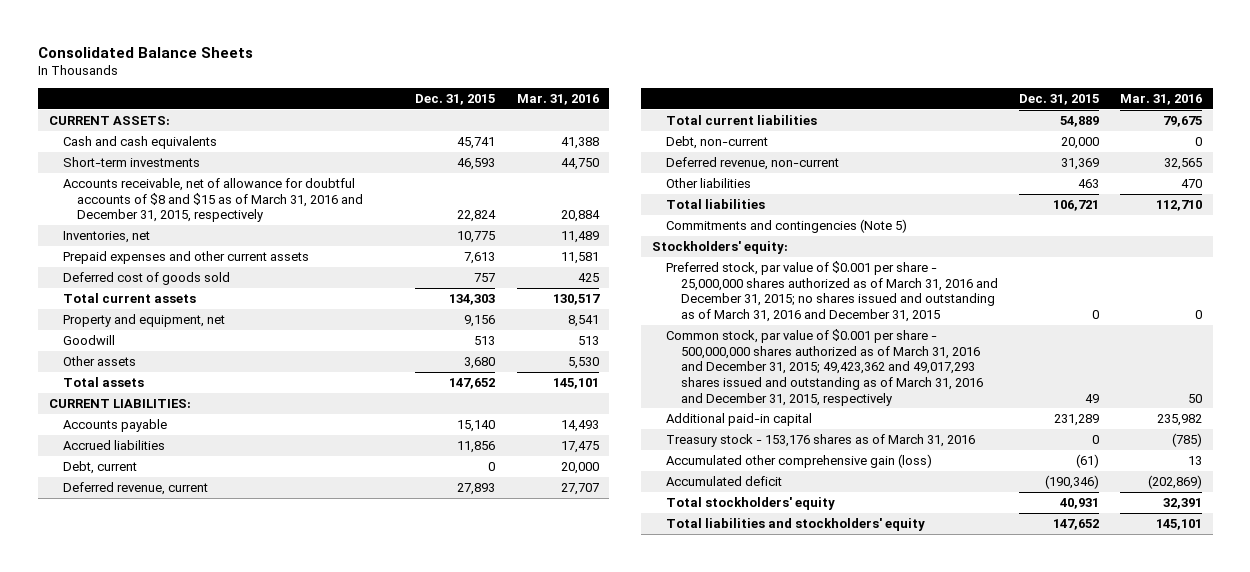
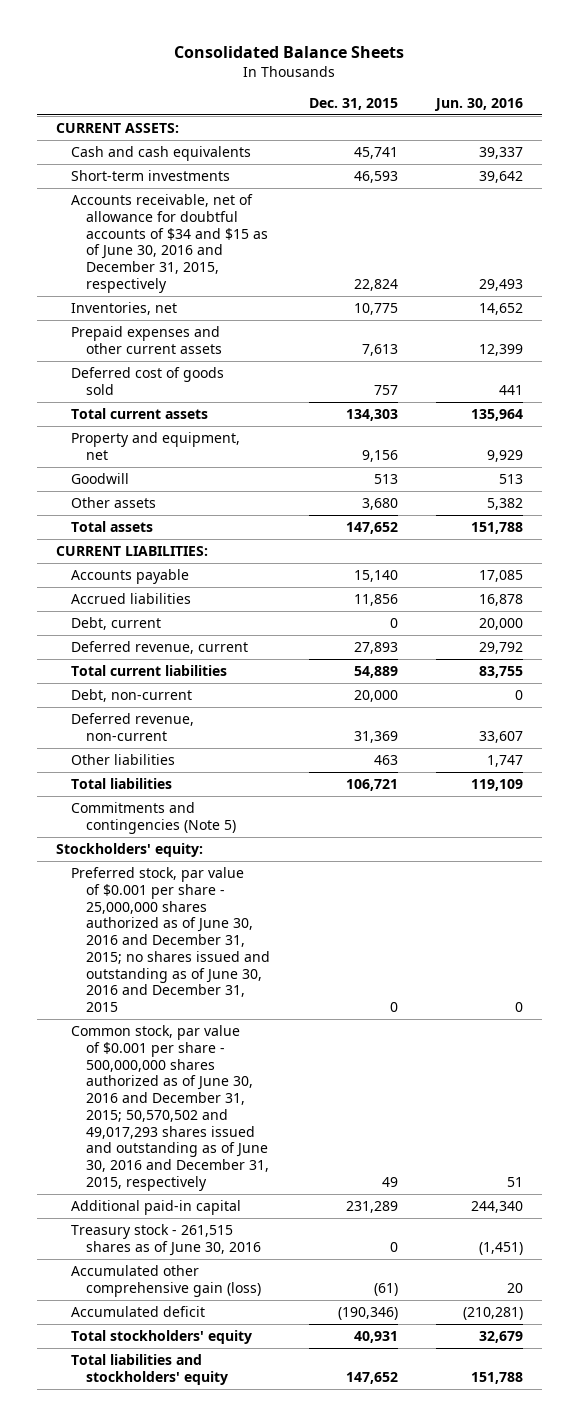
- | Dec. 31, 2015 | Mar. 31, 2016
+ | Dec. 31, 2015 | Jun. 30, 2016
- Accounts receivable, net of allowance for doubtful accounts of $8 and $15 as of March 31, 2016 and December 31, 2015, respectively | 22,824 | 20,884
+ Accounts receivable, net of allowance for doubtful accounts of $34 and $15 as of June 30, 2016 and December 31, 2015, respectively | 22,824 | 29,493
- Preferred stock, par value of $0.001 per share - 25,000,000 shares authorized as of March 31, 2016 and December 31, 2015; no shares issued and outstanding as of March 31, 2016 and December 31, 2015 | 0 | 0
- Common stock, par value of $0.001 per share - 500,000,000 shares authorized as of March 31, 2016 and December 31, 2015; 49,423,362 and 49,017,293 shares issued and outstanding as of March 31, 2016 and December 31, 2015, respectively | 49 | 50
+ Preferred stock, par value of $0.001 per share - 25,000,000 shares authorized as of June 30, 2016 and December 31, 2015; no shares issued and outstanding as of June 30, 2016 and December 31, 2015 | 0 | 0
+ Common stock, par value of $0.001 per share - 500,000,000 shares authorized as of June 30, 2016 and December 31, 2015; 50,570,502 and 49,017,293 shares issued and outstanding as of June 30, 2016 and December 31, 2015, respectively | 49 | 51
- Treasury stock - 153,176 shares as of March 31, 2016 | 0 | (785)
+ Treasury stock - 261,515 shares as of June 30, 2016 | 0 | (1,451)

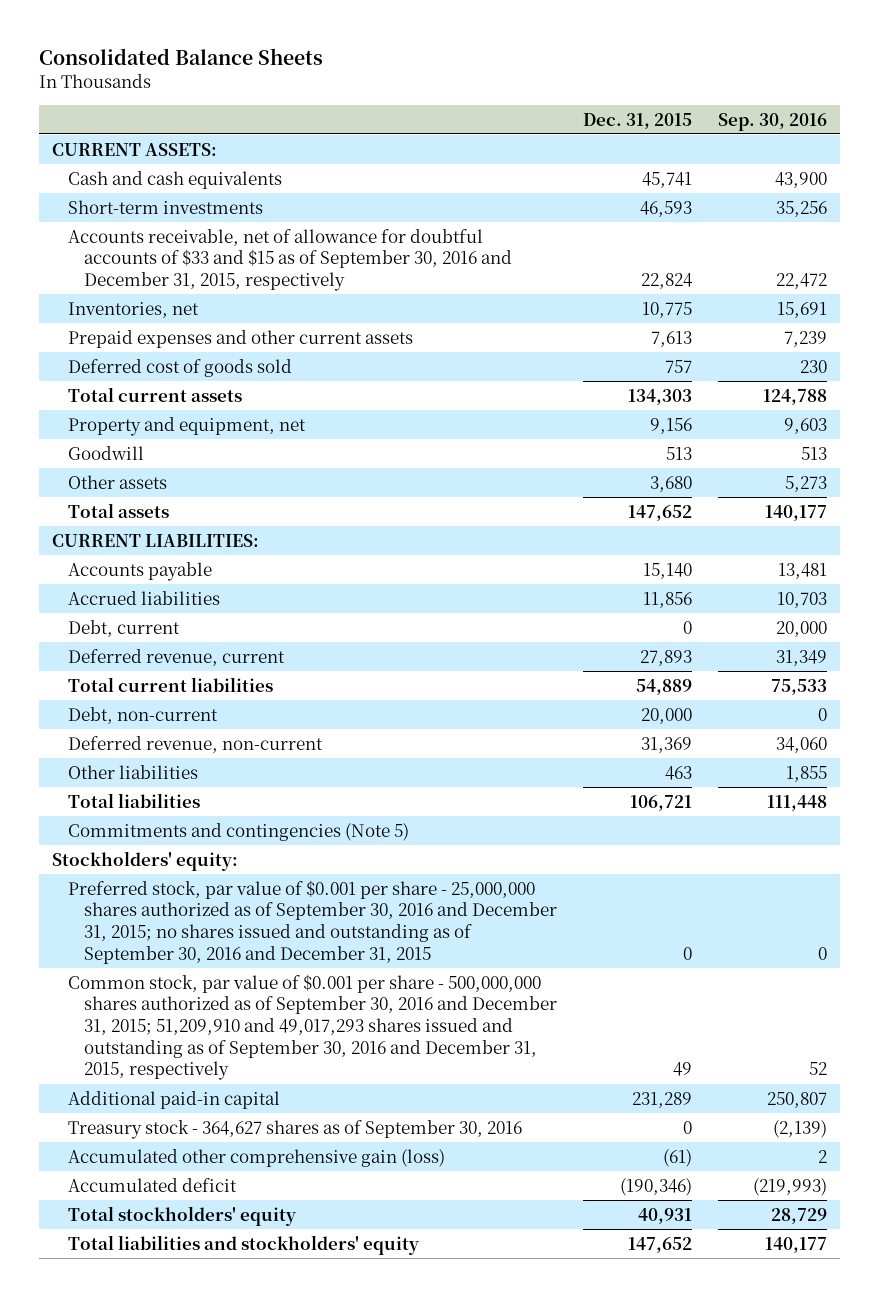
- | Dec. 31, 2015 | Jun. 30, 2016
+ | Dec. 31, 2015 | Sep. 30, 2016
- Accounts receivable, net of allowance for doubtful accounts of $34 and $15 as of June 30, 2016 and December 31, 2015, respectively | 22,824 | 29,493
+ Accounts receivable, net of allowance for doubtful accounts of $33 and $15 as of September 30, 2016 and December 31, 2015, respectively | 22,824 | 22,472
- Preferred stock, par value of $0.001 per share - 25,000,000 shares authorized as of June 30, 2016 and December 31, 2015; no shares issued and outstanding as of June 30, 2016 and December 31, 2015 | 0 | 0
- Common stock, par value of $0.001 per share - 500,000,000 shares authorized as of June 30, 2016 and December 31, 2015; 50,570,502 and 49,017,293 shares issued and outstanding as of June 30, 2016 and December 31, 2015, respectively | 49 | 51
+ Preferred stock, par value of $0.001 per share - 25,000,000 shares authorized as of September 30, 2016 and December 31, 2015; no shares issued and outstanding as of September 30, 2016 and December 31, 2015 | 0 | 0
+ Common stock, par value of $0.001 per share - 500,000,000 shares authorized as of September 30, 2016 and December 31, 2015; 51,209,910 and 49,017,293 shares issued and outstanding as of September 30, 2016 and December 31, 2015, respectively | 49 | 52
- Treasury stock - 261,515 shares as of June 30, 2016 | 0 | (1,451)
+ Treasury stock - 364,627 shares as of September 30, 2016 | 0 | (2,139)

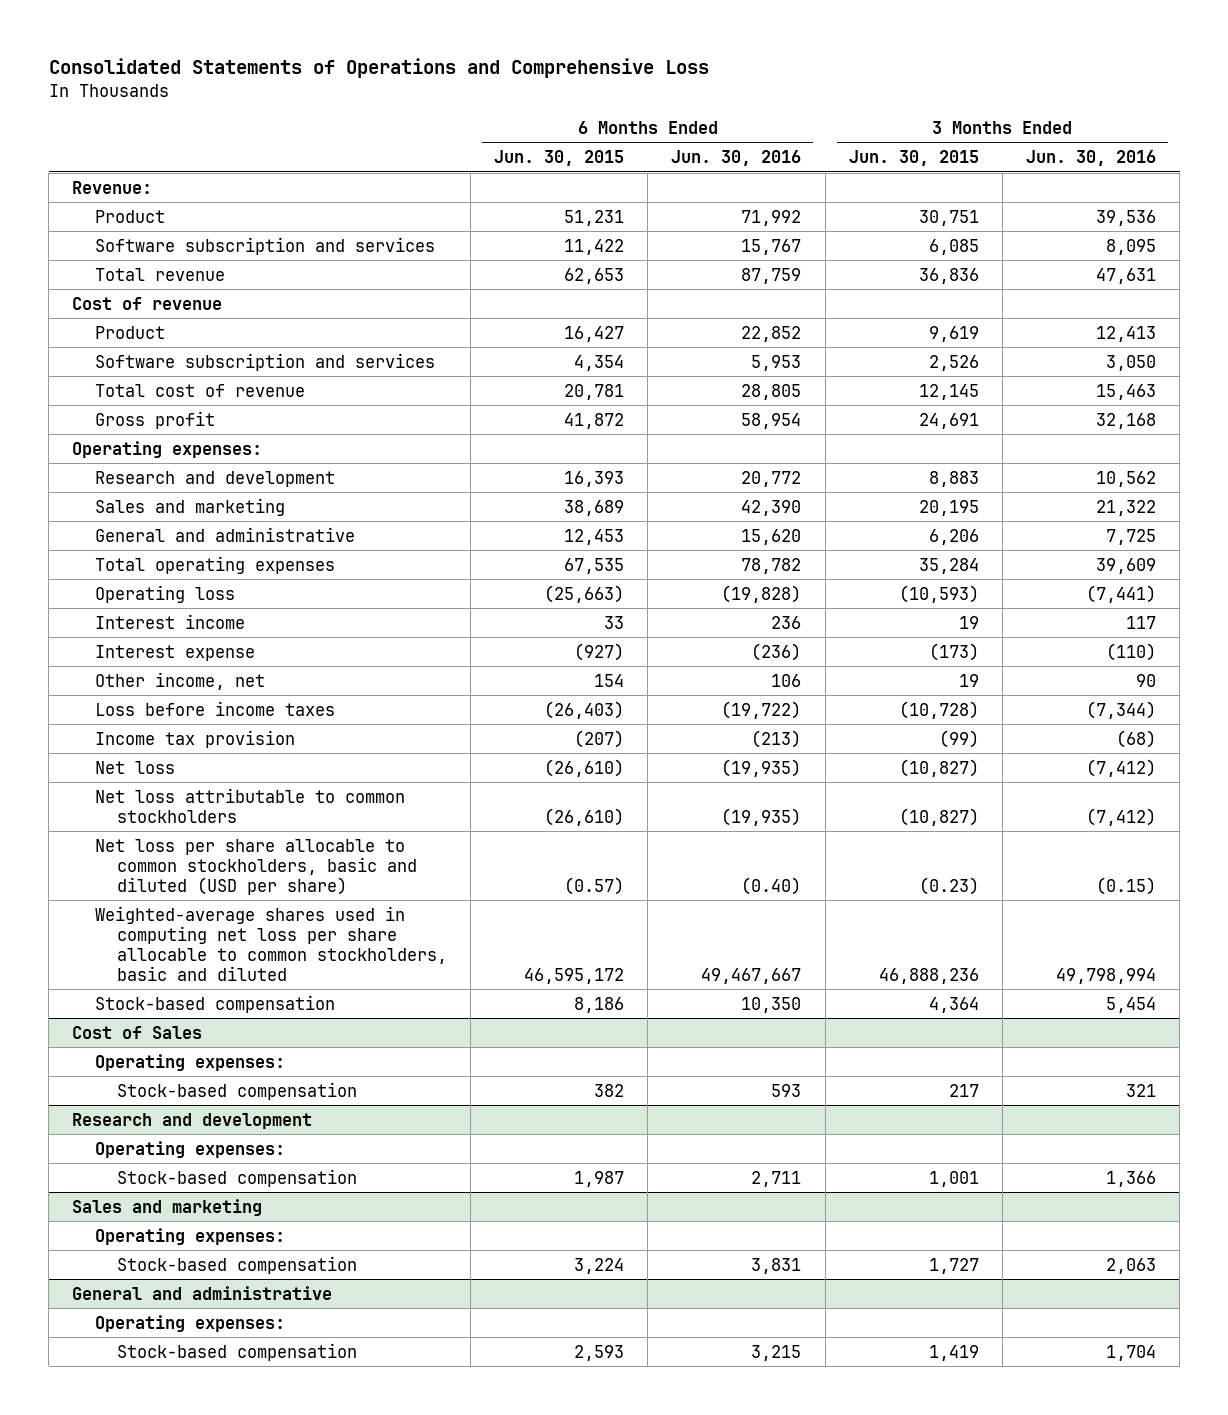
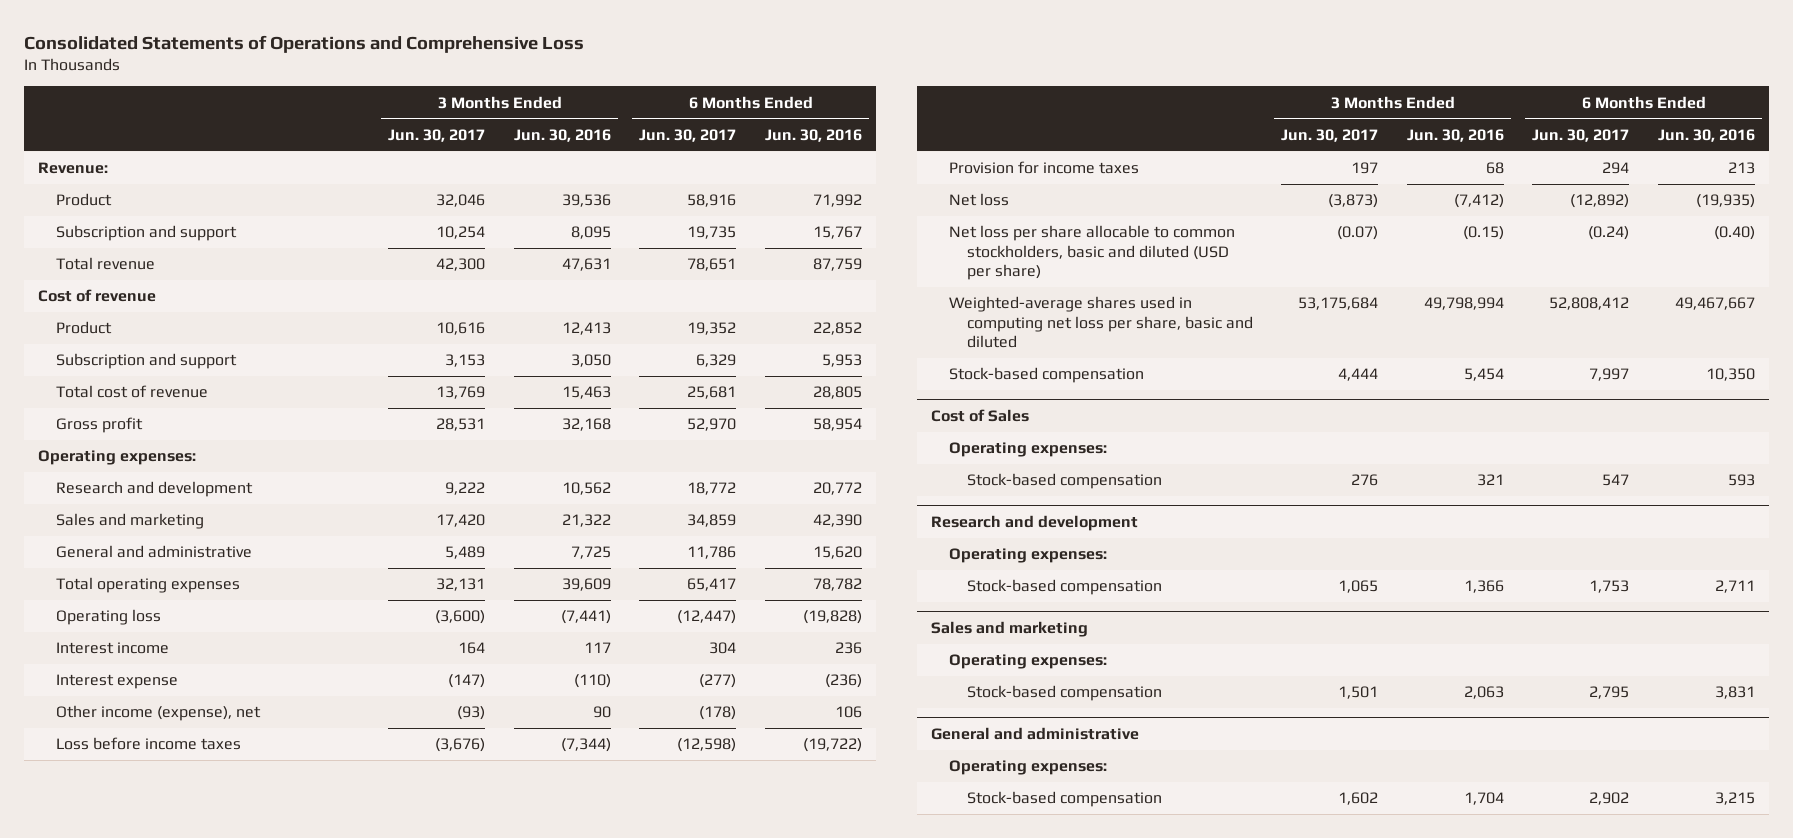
- | 6 Months Ended Jun. 30, 2015 | 6 Months Ended Jun. 30, 2016 | 3 Months Ended Jun. 30, 2015 | 3 Months Ended Jun. 30, 2016
+ | 3 Months Ended Jun. 30, 2017 | 3 Months Ended Jun. 30, 2016 | 6 Months Ended Jun. 30, 2017 | 6 Months Ended Jun. 30, 2016
- Software subscription and services | 11,422 | 15,767 | 6,085 | 8,095
+ Subscription and support | 10,254 | 8,095 | 19,735 | 15,767
- Software subscription and services | 4,354 | 5,953 | 2,526 | 3,050
+ Subscription and support | 3,153 | 3,050 | 6,329 | 5,953
- Other income, net | 154 | 106 | 19 | 90
+ Other income (expense), net | (93) | 90 | (178) | 106
- Income tax provision | (207) | (213) | (99) | (68)
+ Provision for income taxes | 197 | 68 | 294 | 213
- Net loss attributable to common stockholders | (26,610) | (19,935) | (10,827) | (7,412)
- Weighted-average shares used in computing net loss per share allocable to common stockholders, basic and diluted | 46,595,172 | 49,467,667 | 46,888,236 | 49,798,994
+ Weighted-average shares used in computing net loss per share, basic and diluted | 53,175,684 | 49,798,994 | 52,808,412 | 49,467,667

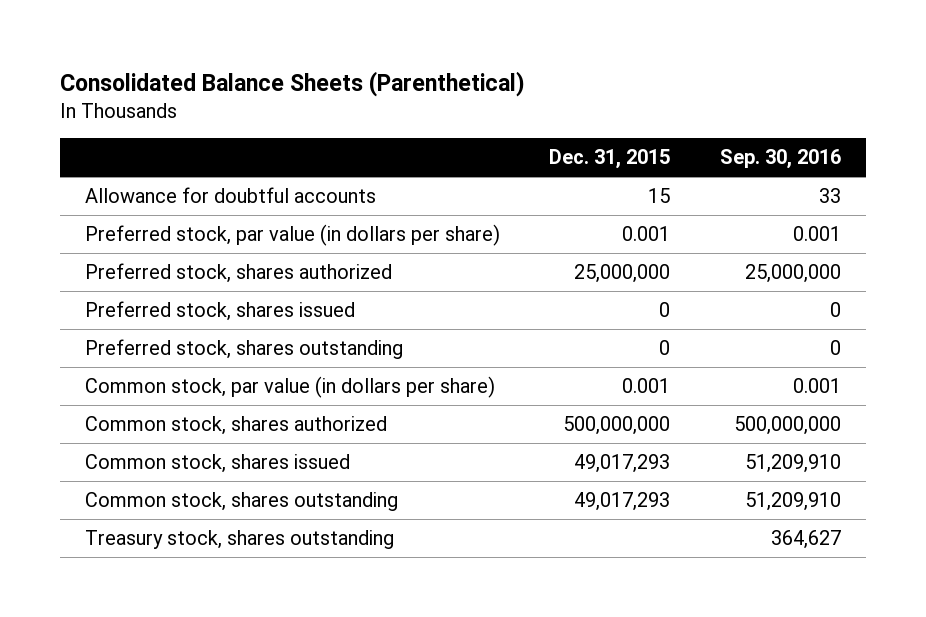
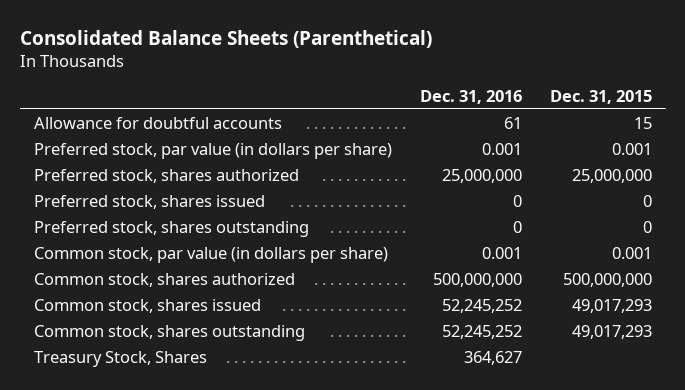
- | Dec. 31, 2015 | Sep. 30, 2016
+ | Dec. 31, 2016 | Dec. 31, 2015
- Treasury stock, shares outstanding | | 364,627
+ Treasury Stock, Shares | 364,627 |

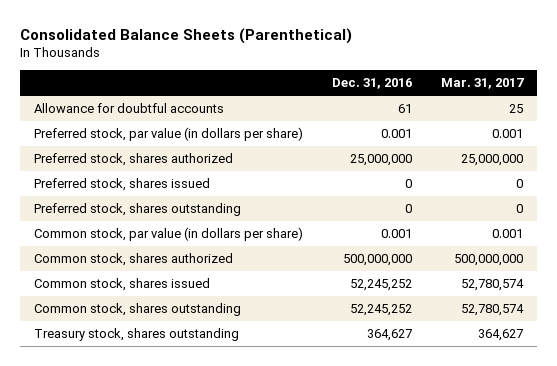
- | Dec. 31, 2016 | Dec. 31, 2015
+ | Dec. 31, 2016 | Mar. 31, 2017
- Treasury Stock, Shares | 364,627 |
+ Treasury stock, shares outstanding | 364,627 | 364,627

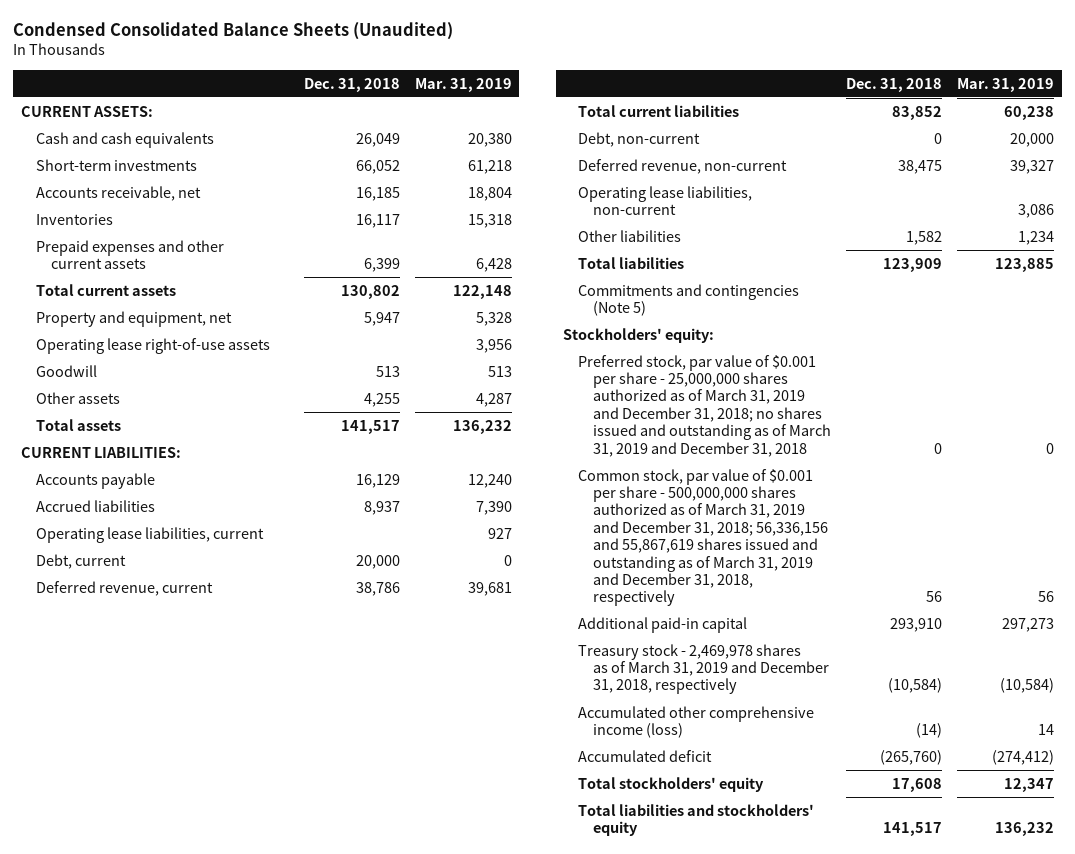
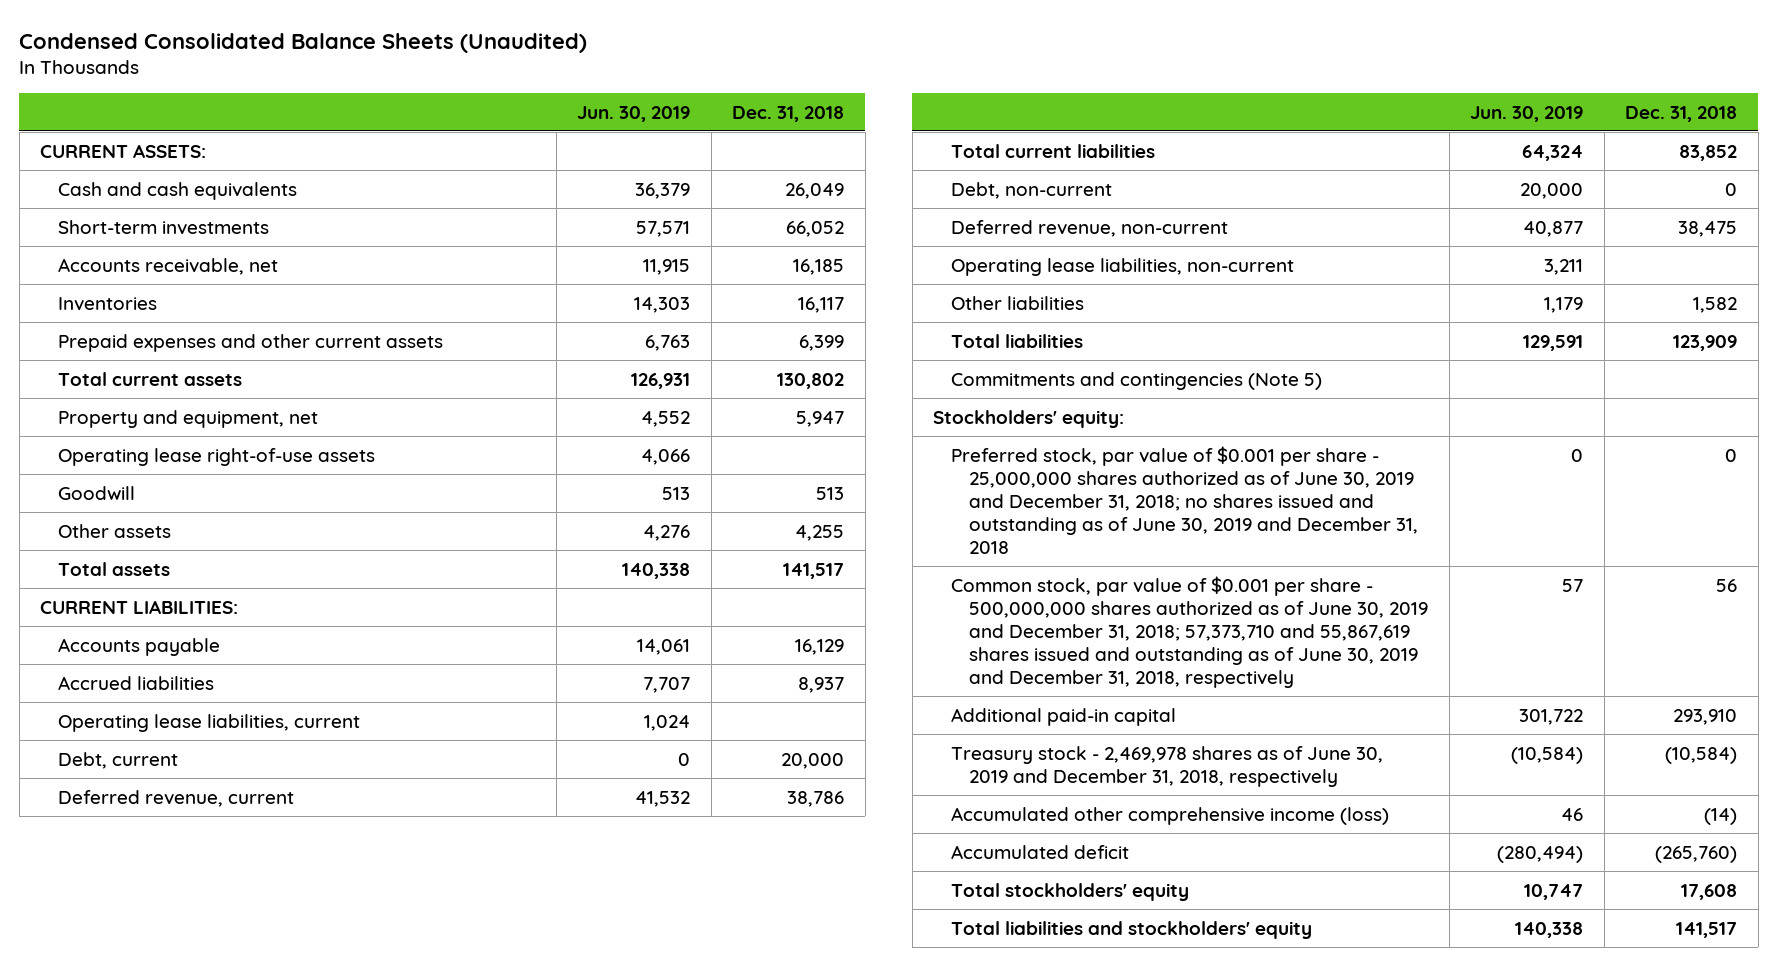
- | Dec. 31, 2018 | Mar. 31, 2019
+ | Jun. 30, 2019 | Dec. 31, 2018
- Preferred stock, par value of $0.001 per share - 25,000,000 shares authorized as of March 31, 2019 and December 31, 2018; no shares issued and outstanding as of March 31, 2019 and December 31, 2018 | 0 | 0
- Common stock, par value of $0.001 per share - 500,000,000 shares authorized as of March 31, 2019 and December 31, 2018; 56,336,156 and 55,867,619 shares issued and outstanding as of March 31, 2019 and December 31, 2018, respectively | 56 | 56
+ Preferred stock, par value of $0.001 per share - 25,000,000 shares authorized as of June 30, 2019 and December 31, 2018; no shares issued and outstanding as of June 30, 2019 and December 31, 2018 | 0 | 0
+ Common stock, par value of $0.001 per share - 500,000,000 shares authorized as of June 30, 2019 and December 31, 2018; 57,373,710 and 55,867,619 shares issued and outstanding as of June 30, 2019 and December 31, 2018, respectively | 57 | 56
- Treasury stock - 2,469,978 shares as of March 31, 2019 and December 31, 2018, respectively | (10,584) | (10,584)
+ Treasury stock - 2,469,978 shares as of June 30, 2019 and December 31, 2018, respectively | (10,584) | (10,584)

